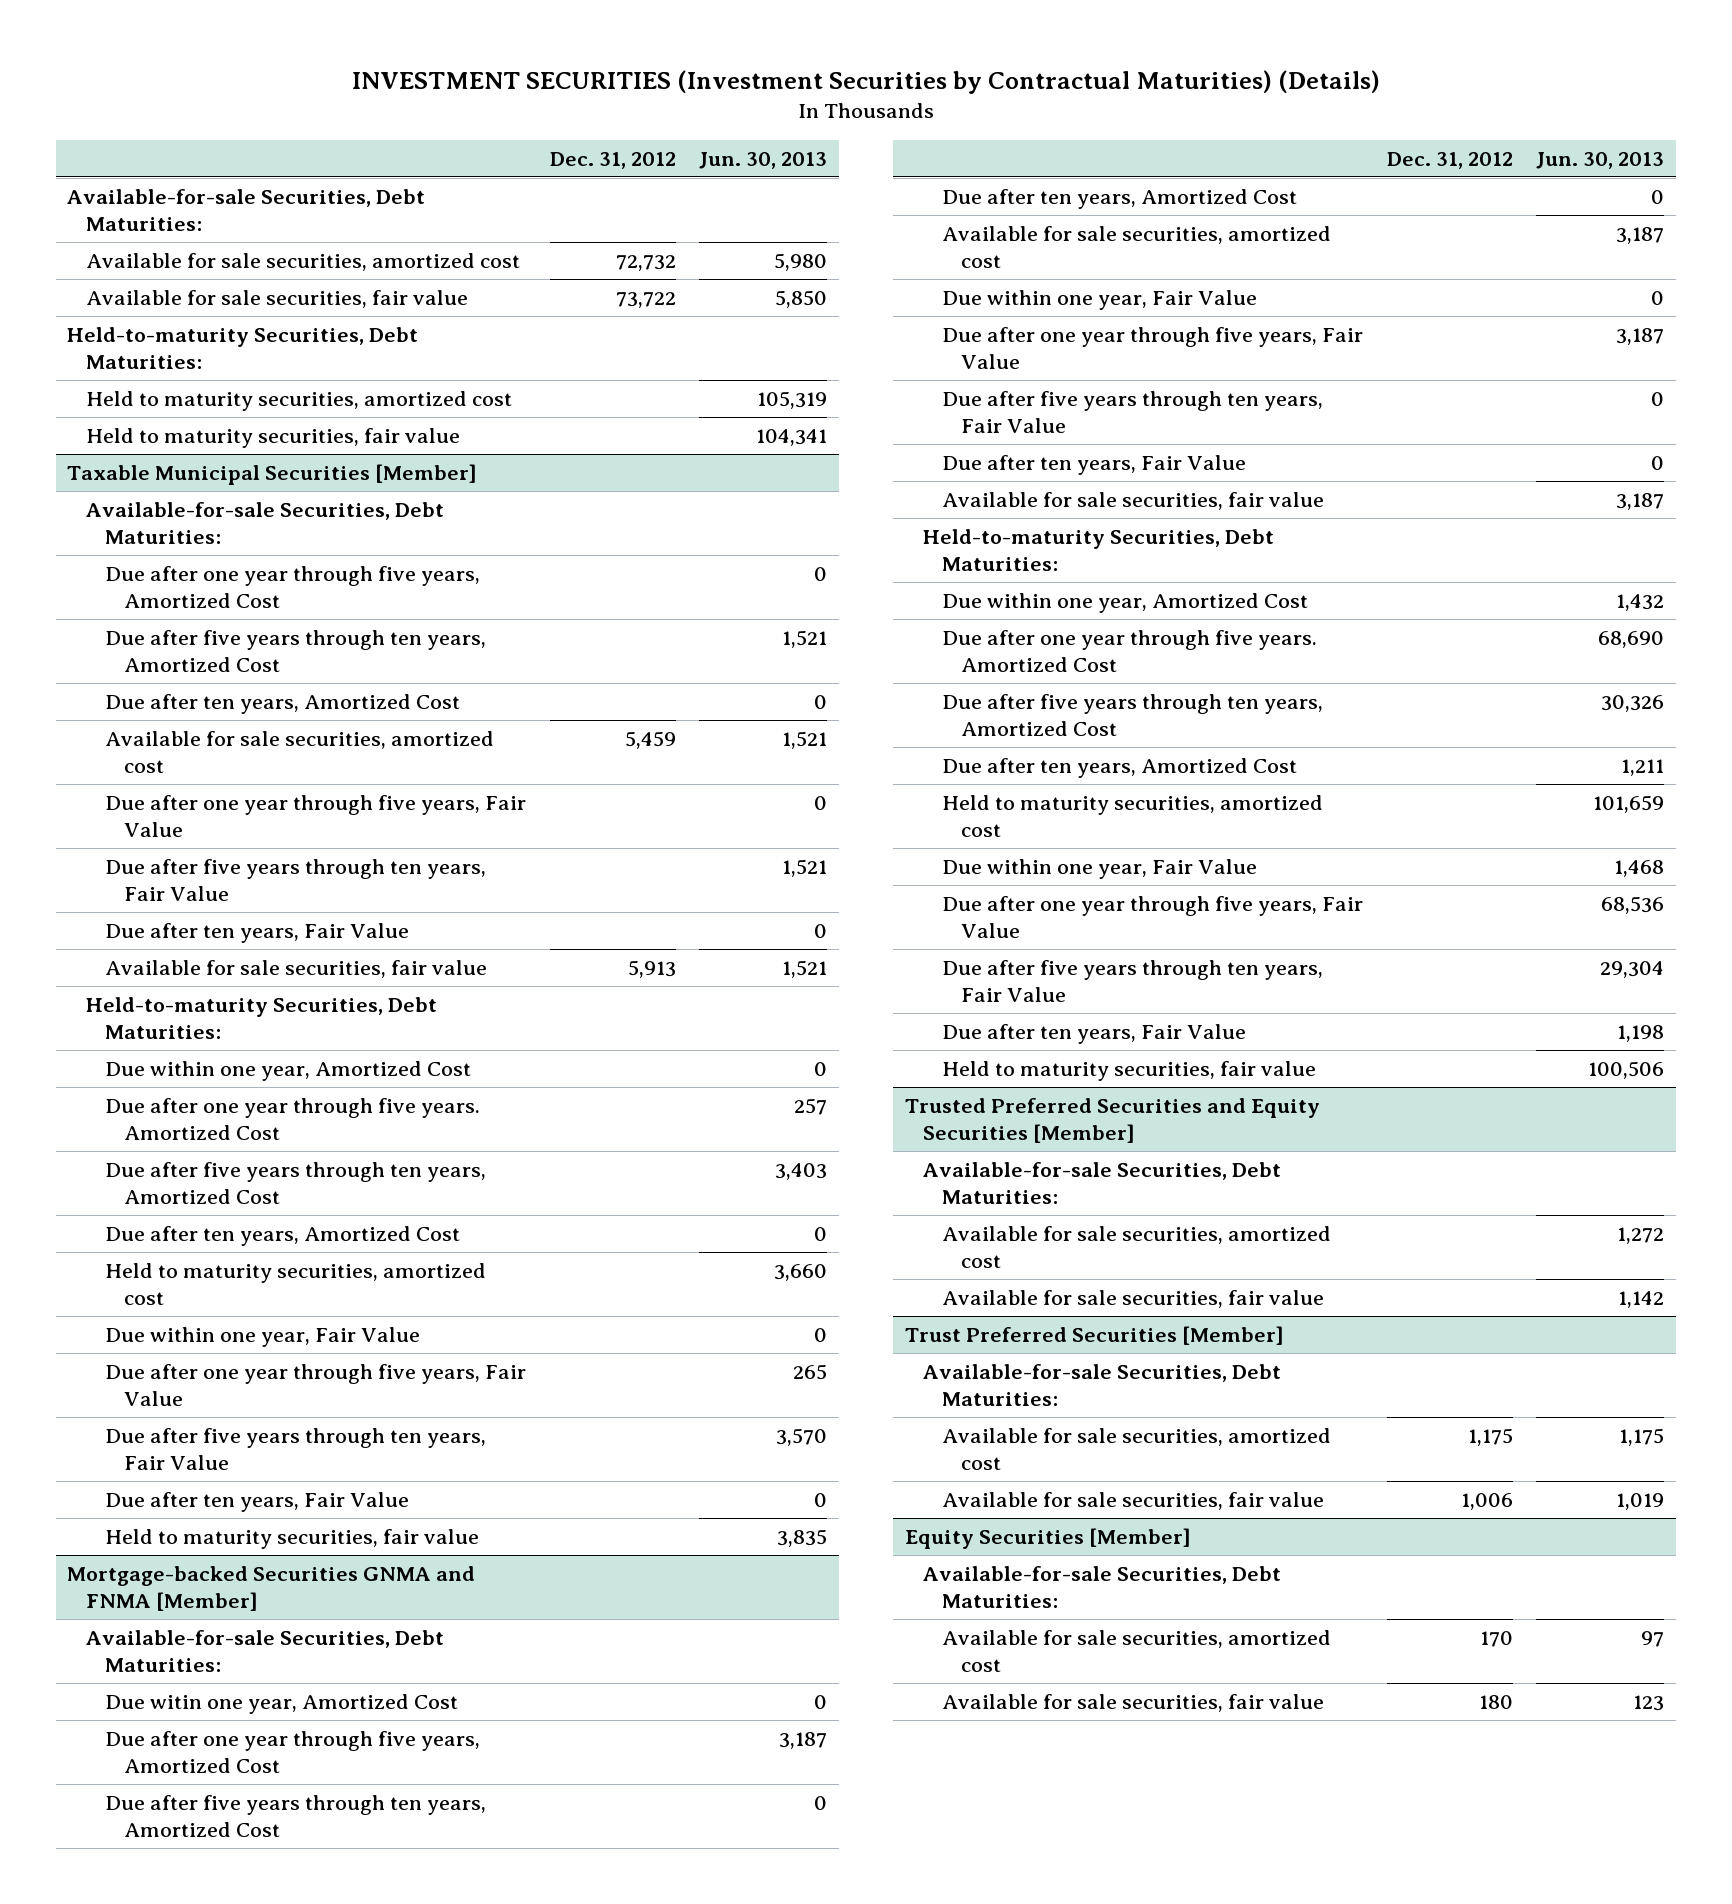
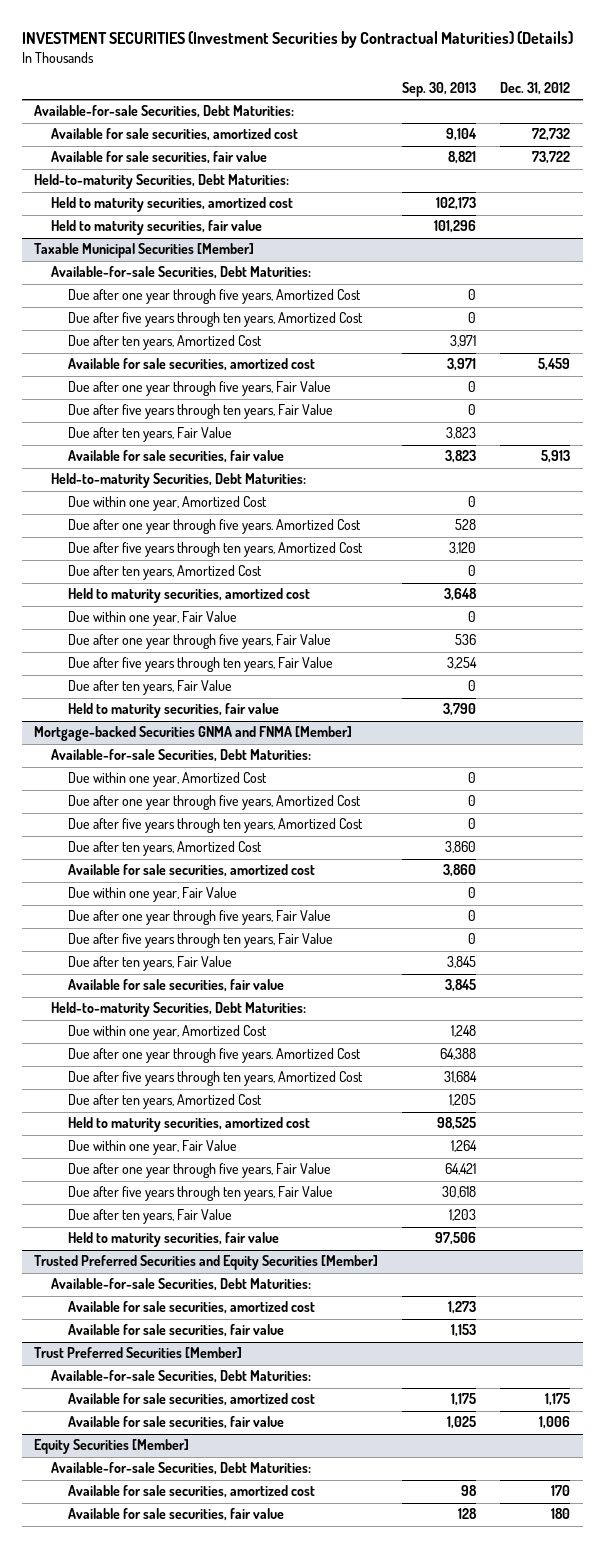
- | Dec. 31, 2012 | Jun. 30, 2013
+ | Sep. 30, 2013 | Dec. 31, 2012
@ Mortgage-backed Securities GNMA and FNMA [Member]
- Due witin one year, Amortized Cost | | 0
+ Due within one year, Amortized Cost | 0 |

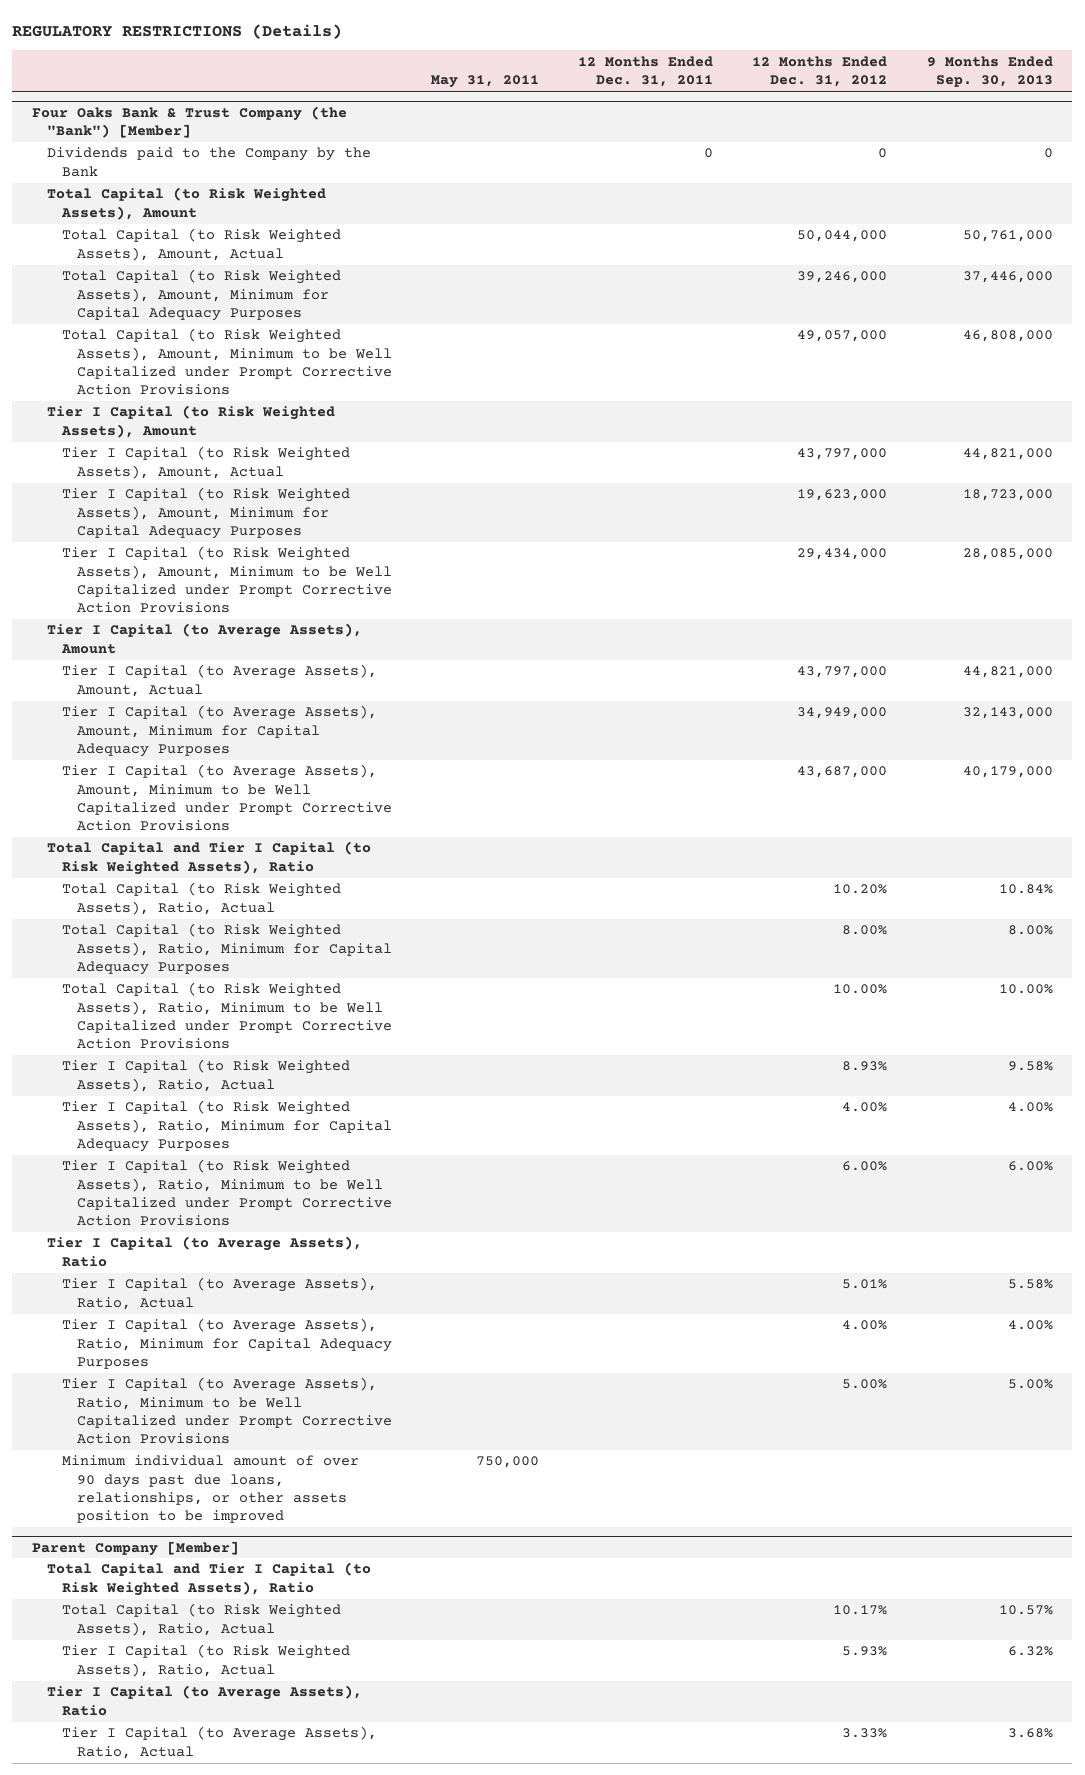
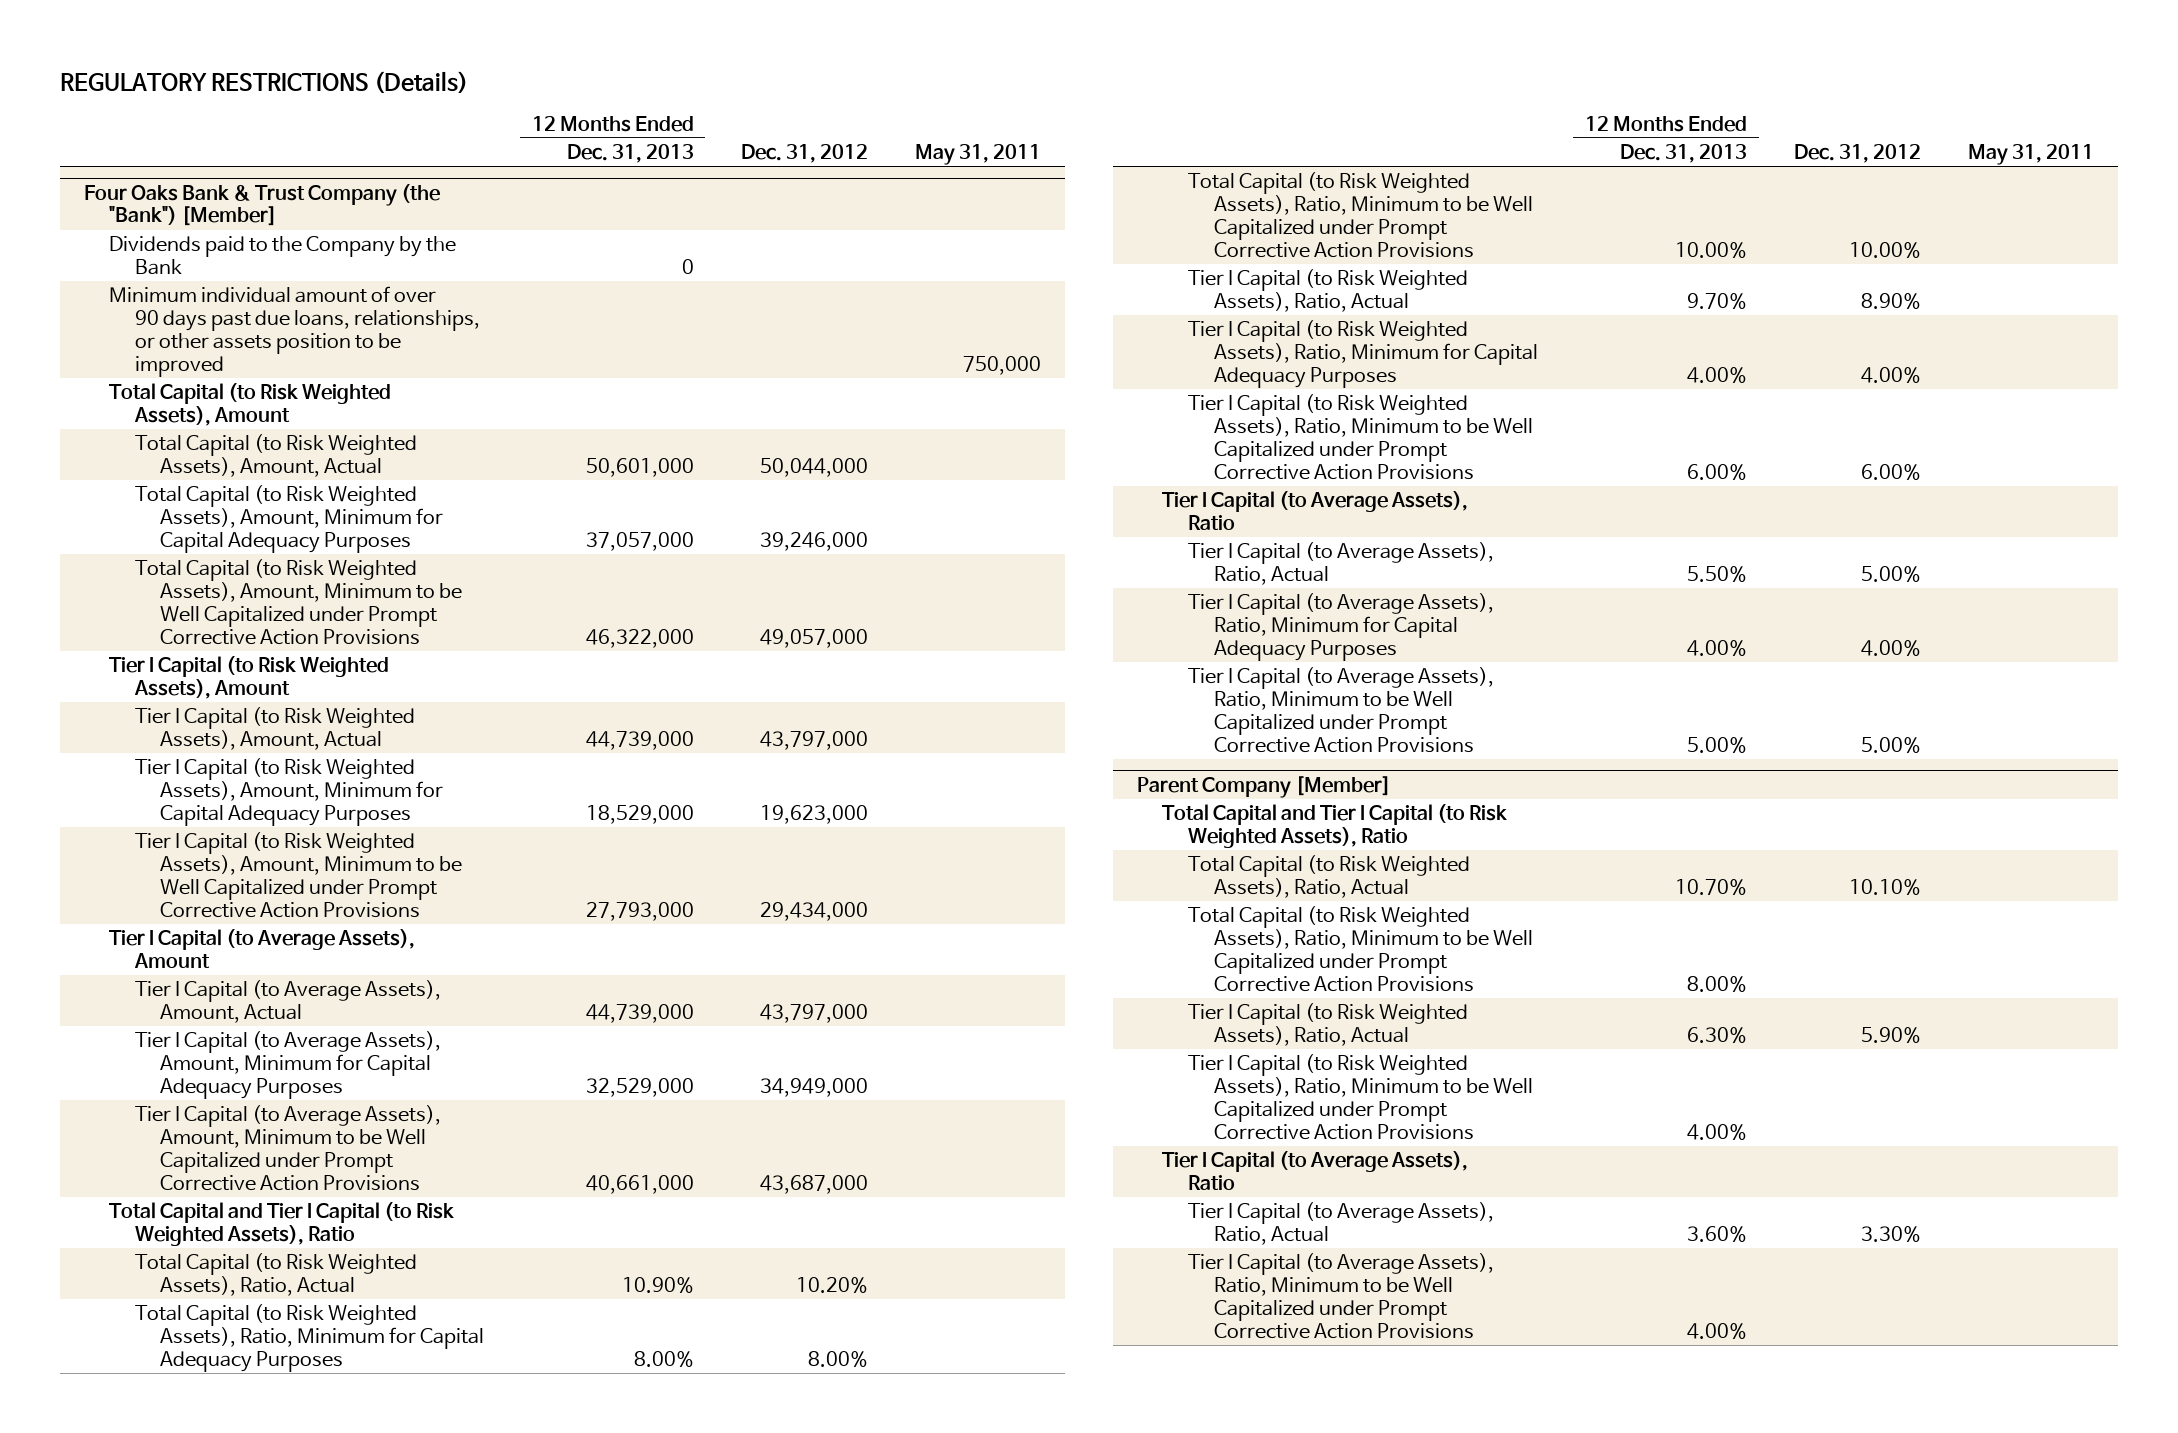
- | May 31, 2011 | 12 Months Ended Dec. 31, 2011 | 12 Months Ended Dec. 31, 2012 | 9 Months Ended Sep. 30, 2013
+ | 12 Months Ended Dec. 31, 2013 | Dec. 31, 2012 | May 31, 2011
@ Four Oaks Bank & Trust Company (the "Bank") [Member]
moved up: Minimum individual amount of over 90 days past due loans, relationships, or other assets position to be improved | | | 750,000
@ Parent Company [Member]
+ Total Capital (to Risk Weighted Assets), Ratio, Minimum to be Well Capitalized under Prompt Corrective Action Provisions | 8.00% | |
+ Tier I Capital (to Risk Weighted Assets), Ratio, Minimum to be Well Capitalized under Prompt Corrective Action Provisions | 4.00% | |
+ Tier I Capital (to Average Assets), Ratio, Minimum to be Well Capitalized under Prompt Corrective Action Provisions | 4.00% | |

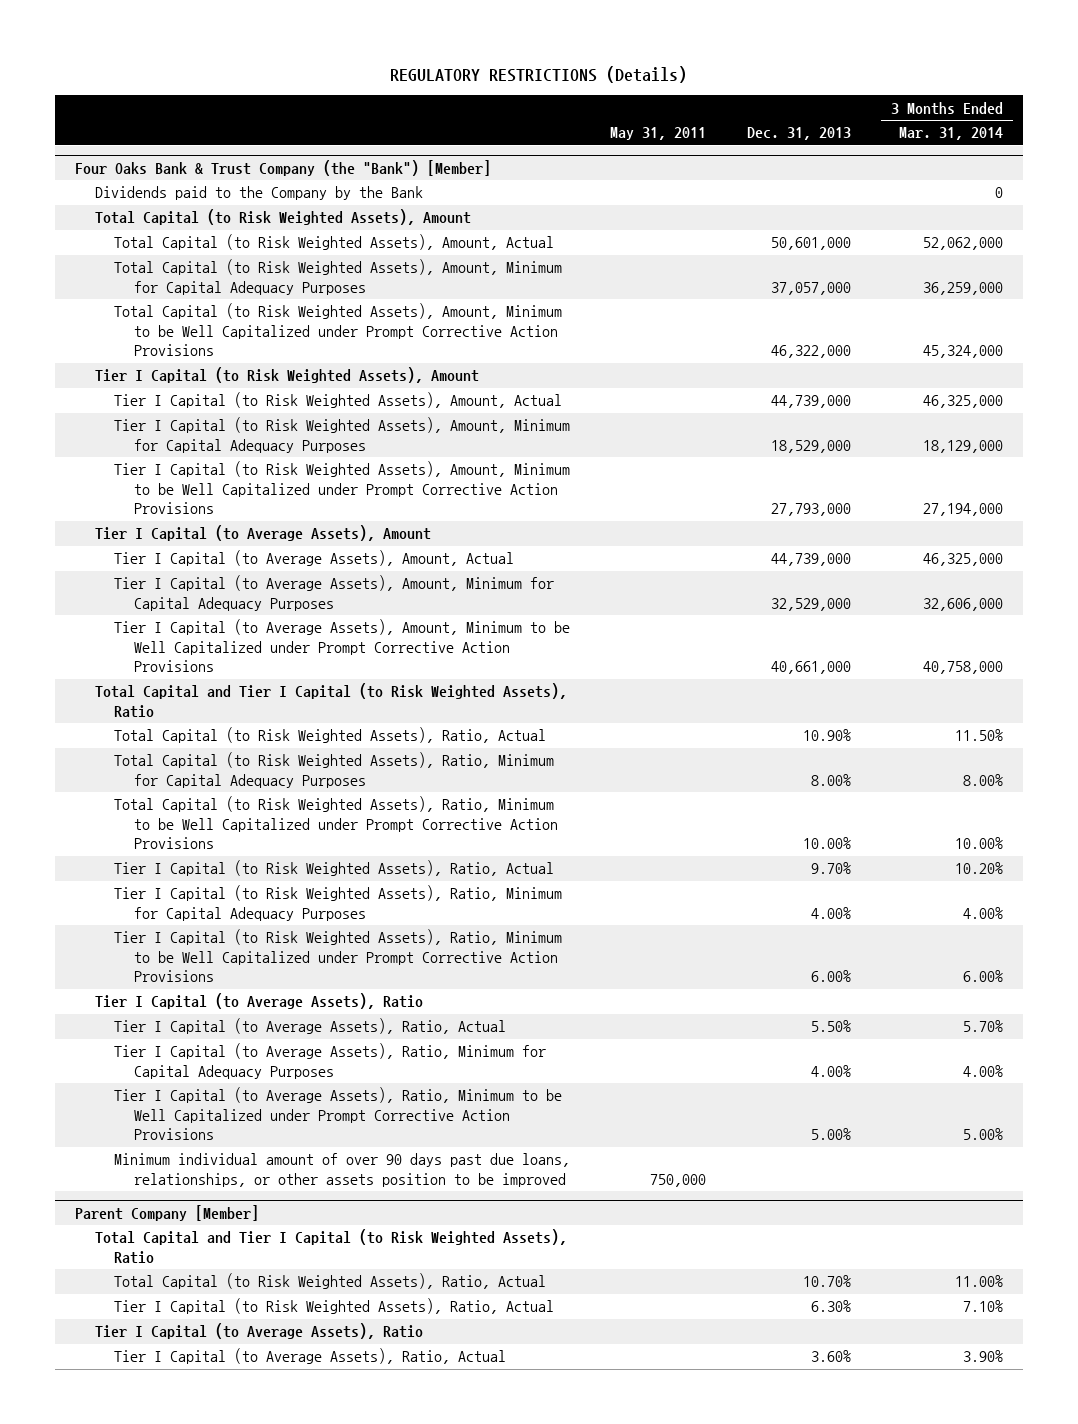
- | 12 Months Ended Dec. 31, 2013 | Dec. 31, 2012 | May 31, 2011
+ | May 31, 2011 | Dec. 31, 2013 | 3 Months Ended Mar. 31, 2014
@ Four Oaks Bank & Trust Company (the "Bank") [Member]
moved down: Minimum individual amount of over 90 days past due loans, relationships, or other assets position to be improved | 750,000 | |
@ Parent Company [Member]
- Total Capital (to Risk Weighted Assets), Ratio, Minimum to be Well Capitalized under Prompt Corrective Action Provisions | 8.00% | |
- Tier I Capital (to Risk Weighted Assets), Ratio, Minimum to be Well Capitalized under Prompt Corrective Action Provisions | 4.00% | |
- Tier I Capital (to Average Assets), Ratio, Minimum to be Well Capitalized under Prompt Corrective Action Provisions | 4.00% | |

